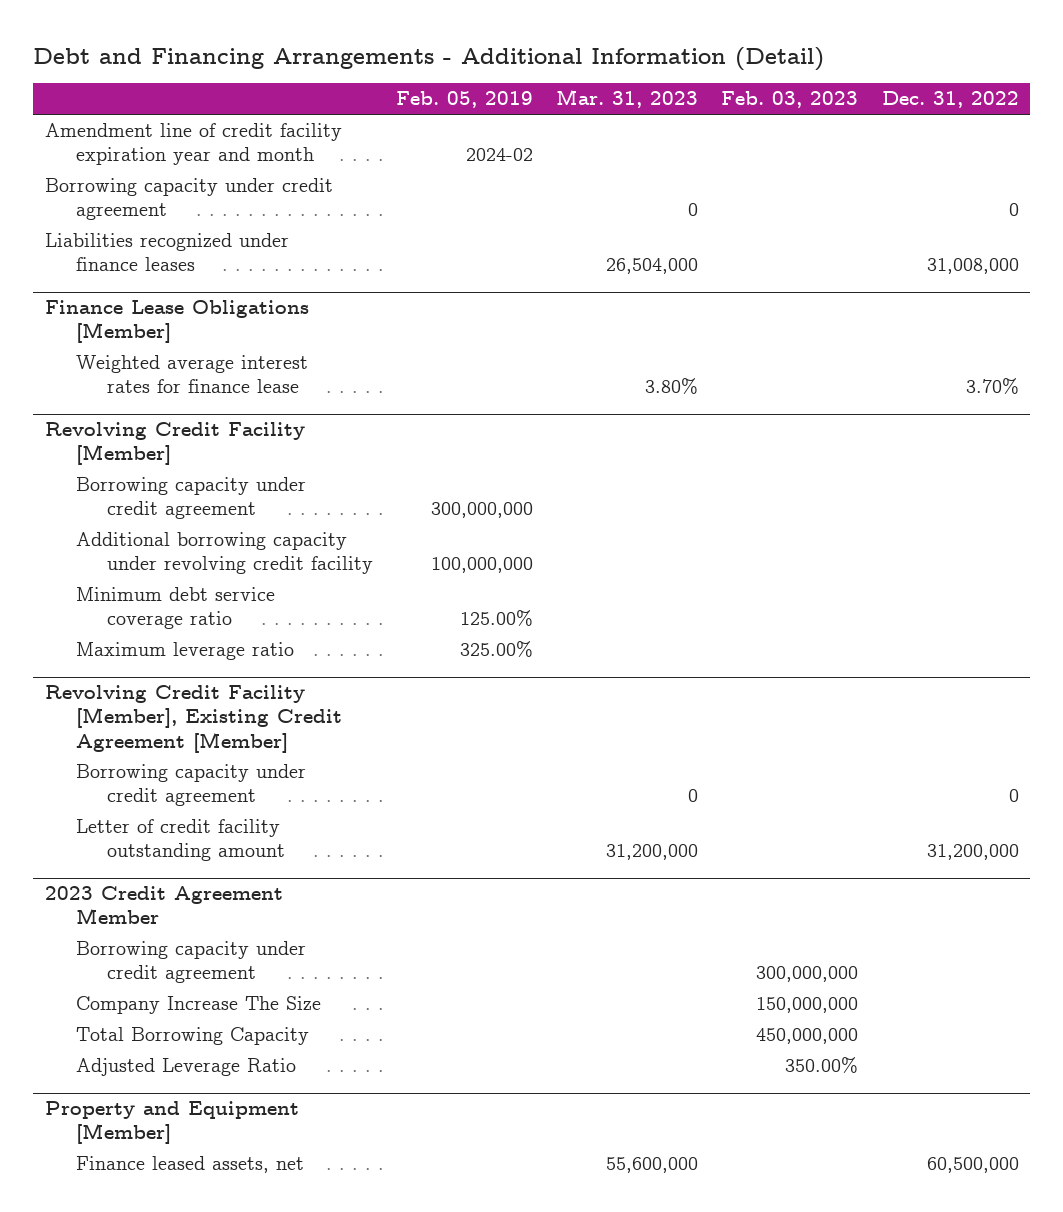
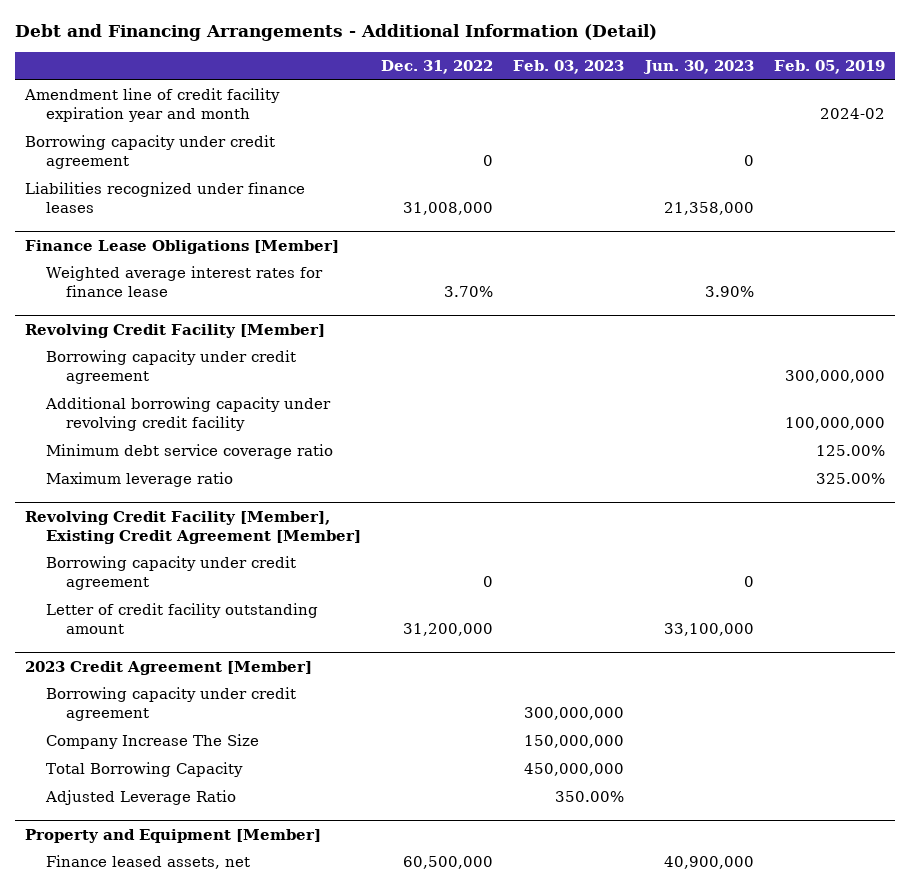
- | Feb. 05, 2019 | Mar. 31, 2023 | Feb. 03, 2023 | Dec. 31, 2022
+ | Dec. 31, 2022 | Feb. 03, 2023 | Jun. 30, 2023 | Feb. 05, 2019
- 2023 Credit Agreement Member
+ 2023 Credit Agreement [Member]

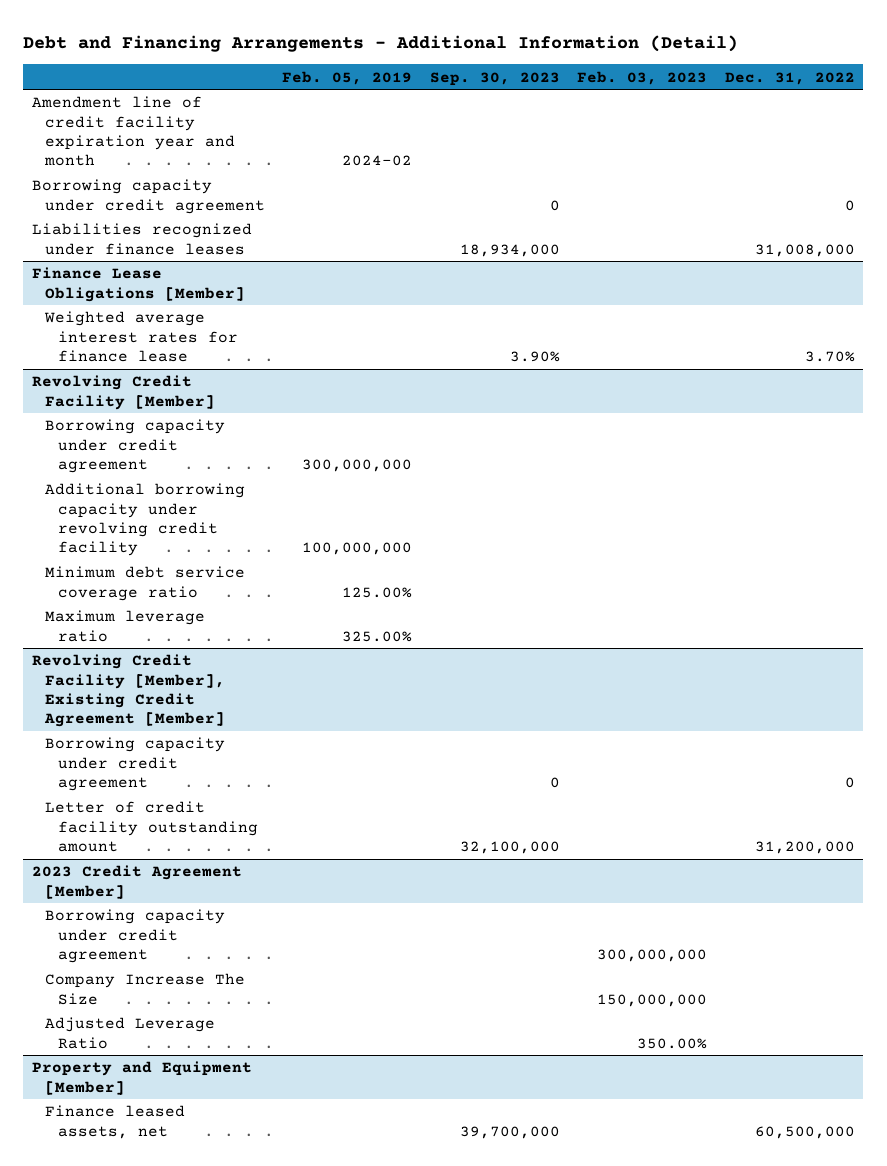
- | Dec. 31, 2022 | Feb. 03, 2023 | Jun. 30, 2023 | Feb. 05, 2019
+ | Feb. 05, 2019 | Sep. 30, 2023 | Feb. 03, 2023 | Dec. 31, 2022
@ 2023 Credit Agreement [Member]
- Total Borrowing Capacity | | 450,000,000 | |

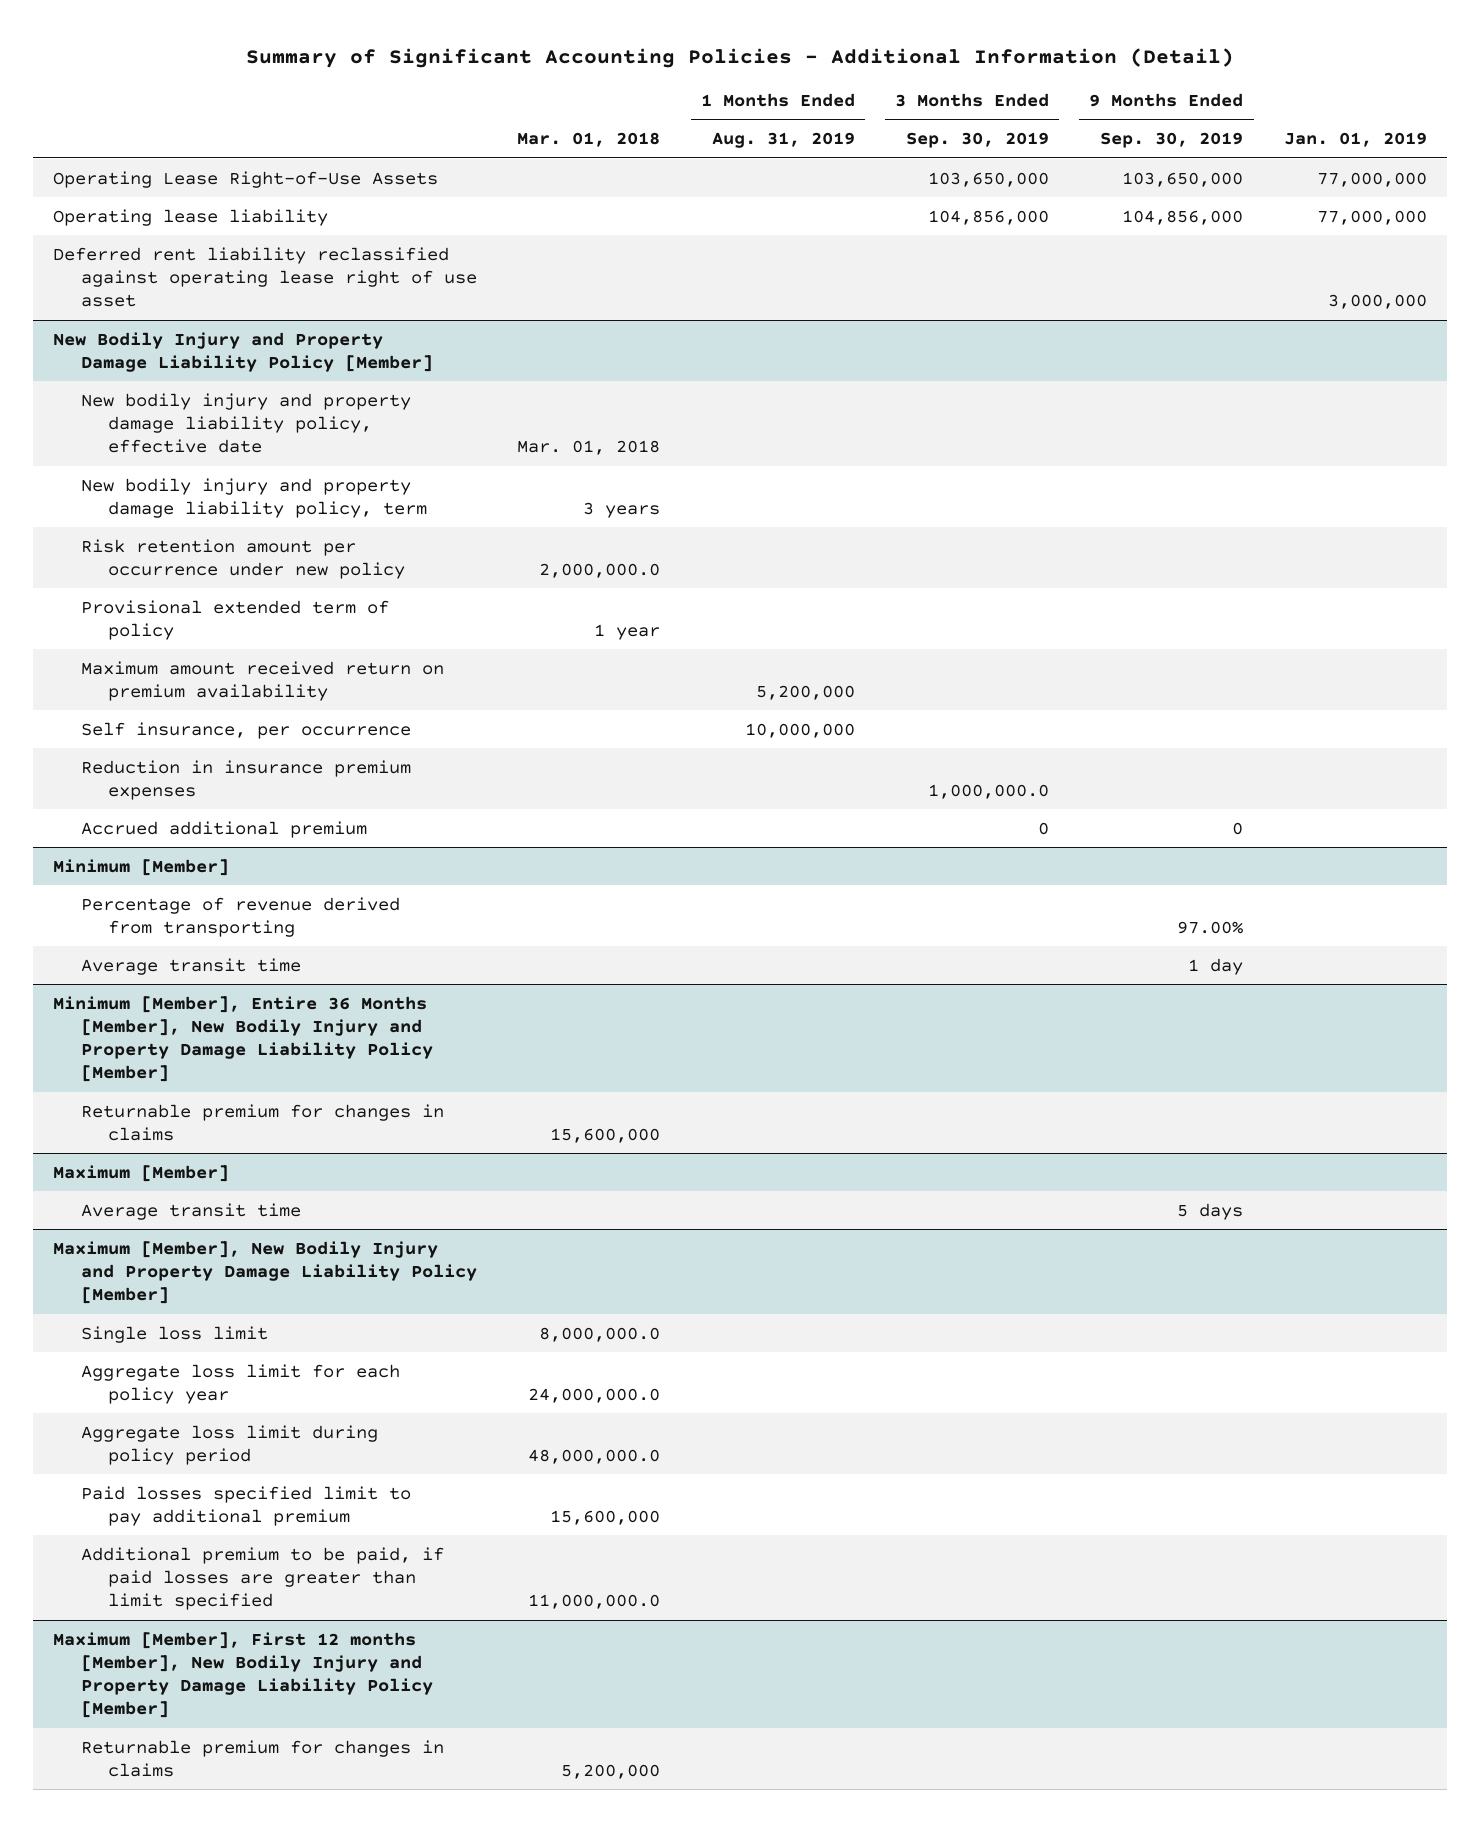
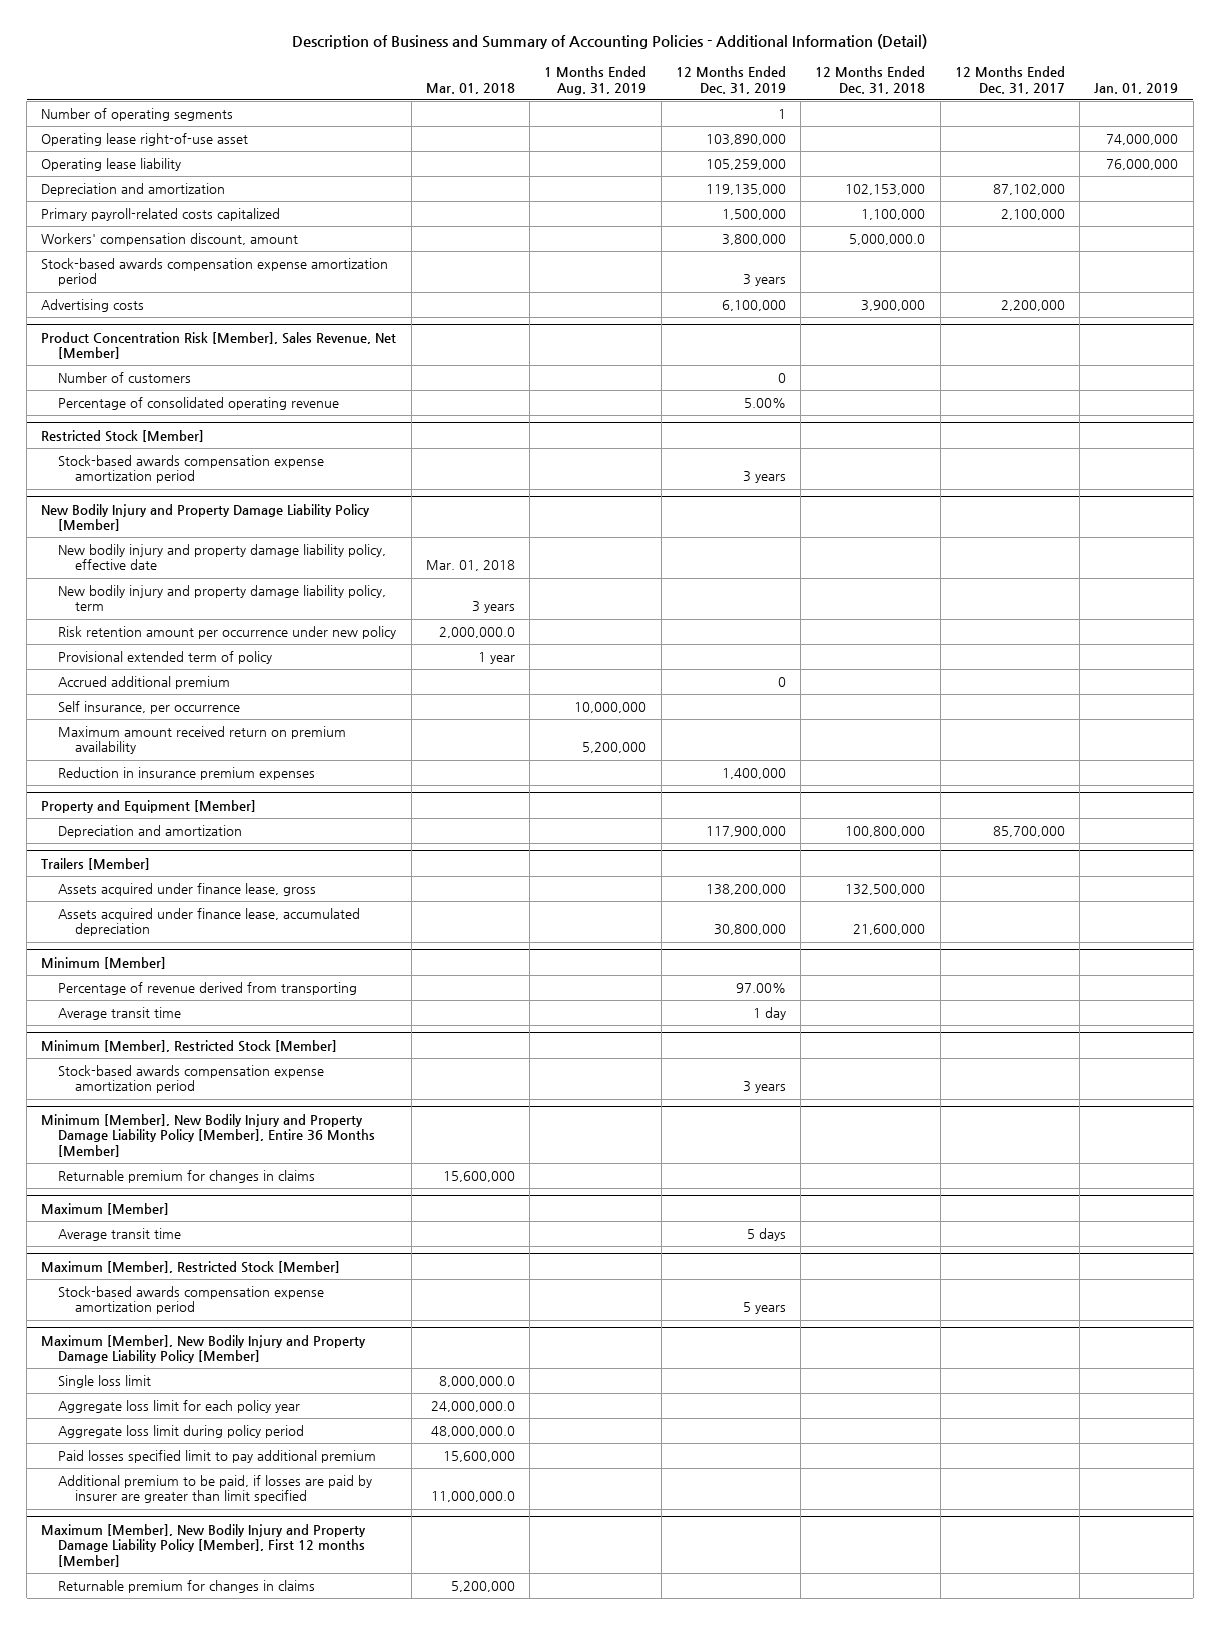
- Summary of Significant Accounting Policies - Additional Information (Detail)
+ Description of Business and Summary of Accounting Policies - Additional Information (Detail)
- | Mar. 01, 2018 | 1 Months Ended Aug. 31, 2019 | 3 Months Ended Sep. 30, 2019 | 9 Months Ended Sep. 30, 2019 | Jan. 01, 2019
+ | Mar. 01, 2018 | 1 Months Ended Aug. 31, 2019 | 12 Months Ended Dec. 31, 2019 | 12 Months Ended Dec. 31, 2018 | 12 Months Ended Dec. 31, 2017 | Jan. 01, 2019
- Operating Lease Right-of-Use Assets | | | 103,650,000 | 103,650,000 | 77,000,000
- Operating lease liability | | | 104,856,000 | 104,856,000 | 77,000,000
- Deferred rent liability reclassified against operating lease right of use asset | | | | | 3,000,000
+ Number of operating segments | | | 1 | | |
+ Operating lease right-of-use asset | | | 103,890,000 | | | 74,000,000
+ Operating lease liability | | | 105,259,000 | | | 76,000,000
+ Depreciation and amortization | | | 119,135,000 | 102,153,000 | 87,102,000 |
+ Primary payroll-related costs capitalized | | | 1,500,000 | 1,100,000 | 2,100,000 |
+ Workers' compensation discount, amount | | | 3,800,000 | 5,000,000.0 | |
+ Stock-based awards compensation expense amortization period | | | 3 years | | |
+ Advertising costs | | | 6,100,000 | 3,900,000 | 2,200,000 |
+ Product Concentration Risk [Member], Sales Revenue, Net [Member]
+ Number of customers | | | 0 | | |
+ Percentage of consolidated operating revenue | | | 5.00% | | |
+ Restricted Stock [Member]
+ Stock-based awards compensation expense amortization period | | | 3 years | | |
@ New Bodily Injury and Property Damage Liability Policy [Member]
moved up: Accrued additional premium | | | 0 | | |
moved down: Maximum amount received return on premium availability | | 5,200,000 | | | |
+ Property and Equipment [Member]
+ Depreciation and amortization | | | 117,900,000 | 100,800,000 | 85,700,000 |
+ Trailers [Member]
+ Assets acquired under finance lease, gross | | | 138,200,000 | 132,500,000 | |
+ Assets acquired under finance lease, accumulated depreciation | | | 30,800,000 | 21,600,000 | |
- Minimum [Member], Entire 36 Months [Member], New Bodily Injury and Property Damage Liability Policy [Member]
+ Minimum [Member], Restricted Stock [Member]
+ Stock-based awards compensation expense amortization period | | | 3 years | | |
+ Minimum [Member], New Bodily Injury and Property Damage Liability Policy [Member], Entire 36 Months [Member]
+ Maximum [Member], Restricted Stock [Member]
+ Stock-based awards compensation expense amortization period | | | 5 years | | |
@ Maximum [Member], New Bodily Injury and Property Damage Liability Policy [Member]
- Additional premium to be paid, if paid losses are greater than limit specified | 11,000,000.0 | | | |
- Maximum [Member], First 12 months [Member], New Bodily Injury and Property Damage Liability Policy [Member]
@ Maximum [Member], New Bodily Injury and Property Damage Liability Policy [Member]
+ Additional premium to be paid, if losses are paid by insurer are greater than limit specified | 11,000,000.0 | | | | |
+ Maximum [Member], New Bodily Injury and Property Damage Liability Policy [Member], First 12 months [Member]

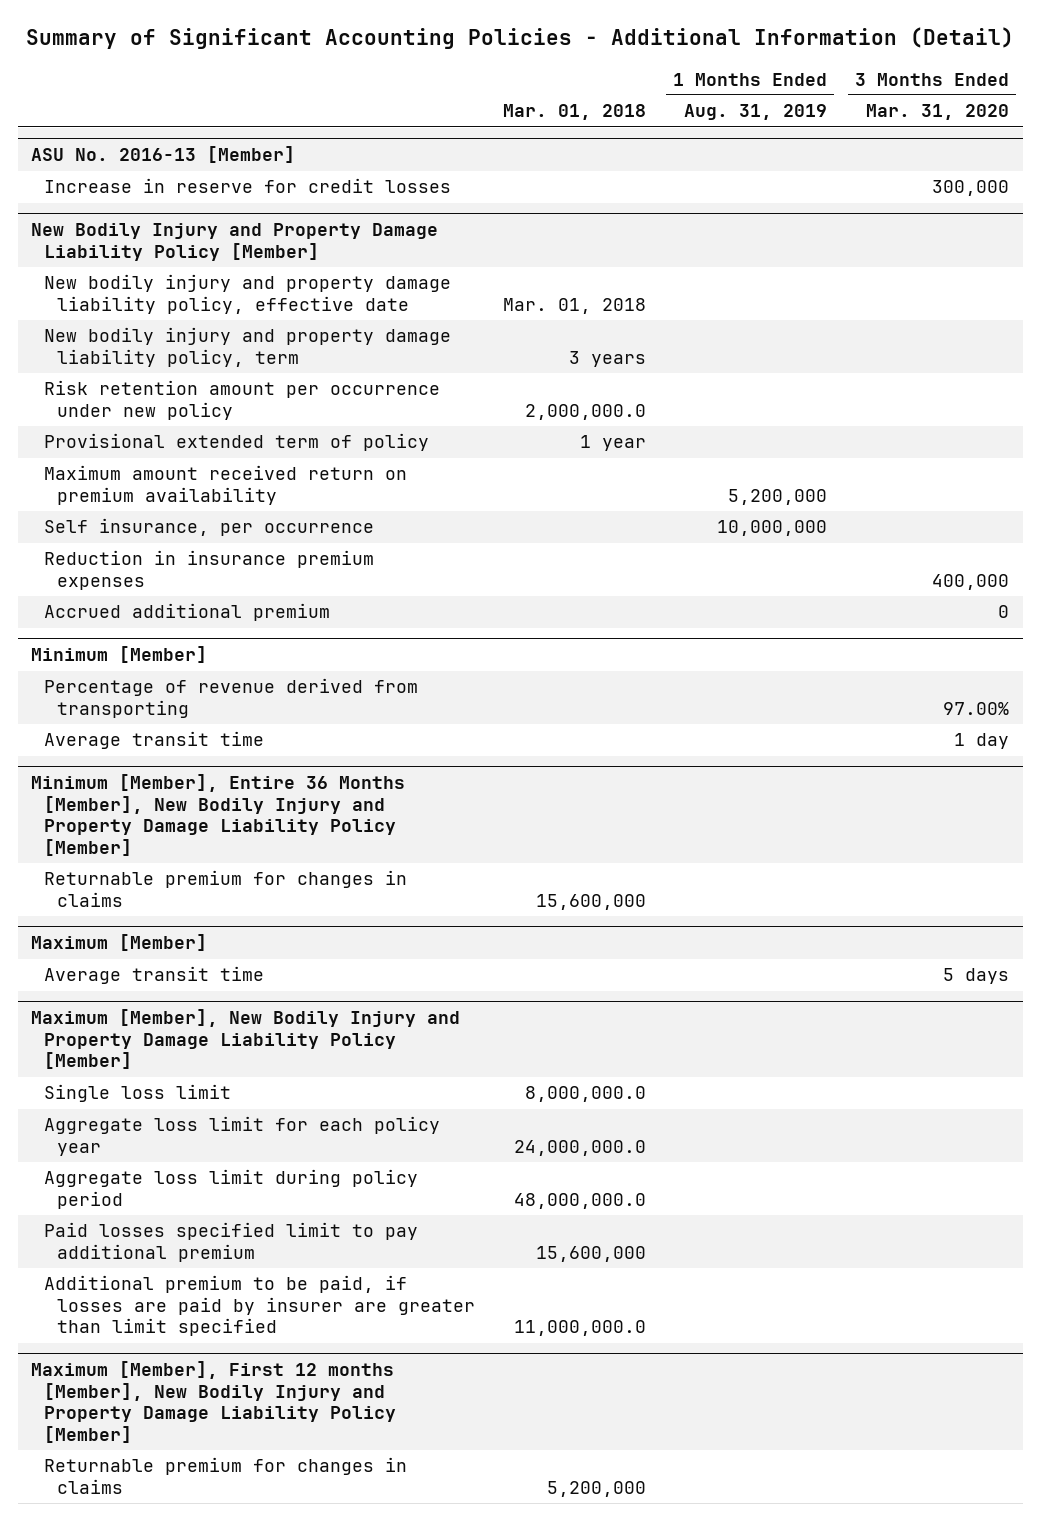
- Description of Business and Summary of Accounting Policies - Additional Information (Detail)
+ Summary of Significant Accounting Policies - Additional Information (Detail)
- | Mar. 01, 2018 | 1 Months Ended Aug. 31, 2019 | 12 Months Ended Dec. 31, 2019 | 12 Months Ended Dec. 31, 2018 | 12 Months Ended Dec. 31, 2017 | Jan. 01, 2019
+ | Mar. 01, 2018 | 1 Months Ended Aug. 31, 2019 | 3 Months Ended Mar. 31, 2020
- Number of operating segments | | | 1 | | |
- Operating lease right-of-use asset | | | 103,890,000 | | | 74,000,000
- Operating lease liability | | | 105,259,000 | | | 76,000,000
- Depreciation and amortization | | | 119,135,000 | 102,153,000 | 87,102,000 |
- Primary payroll-related costs capitalized | | | 1,500,000 | 1,100,000 | 2,100,000 |
- Workers' compensation discount, amount | | | 3,800,000 | 5,000,000.0 | |
- Stock-based awards compensation expense amortization period | | | 3 years | | |
- Advertising costs | | | 6,100,000 | 3,900,000 | 2,200,000 |
- Product Concentration Risk [Member], Sales Revenue, Net [Member]
- Number of customers | | | 0 | | |
- Percentage of consolidated operating revenue | | | 5.00% | | |
- Restricted Stock [Member]
- Stock-based awards compensation expense amortization period | | | 3 years | | |
+ ASU No. 2016-13 [Member]
+ Increase in reserve for credit losses | | | 300,000
@ New Bodily Injury and Property Damage Liability Policy [Member]
moved down: Self insurance, per occurrence | | 10,000,000 |
- Property and Equipment [Member]
- Depreciation and amortization | | | 117,900,000 | 100,800,000 | 85,700,000 |
- Trailers [Member]
- Assets acquired under finance lease, gross | | | 138,200,000 | 132,500,000 | |
- Assets acquired under finance lease, accumulated depreciation | | | 30,800,000 | 21,600,000 | |
@ New Bodily Injury and Property Damage Liability Policy [Member]
moved down: Accrued additional premium | | | 0
- Minimum [Member], Restricted Stock [Member]
- Stock-based awards compensation expense amortization period | | | 3 years | | |
- Minimum [Member], New Bodily Injury and Property Damage Liability Policy [Member], Entire 36 Months [Member]
+ Minimum [Member], Entire 36 Months [Member], New Bodily Injury and Property Damage Liability Policy [Member]
- Maximum [Member], Restricted Stock [Member]
- Stock-based awards compensation expense amortization period | | | 5 years | | |
- Maximum [Member], New Bodily Injury and Property Damage Liability Policy [Member], First 12 months [Member]
+ Maximum [Member], First 12 months [Member], New Bodily Injury and Property Damage Liability Policy [Member]

